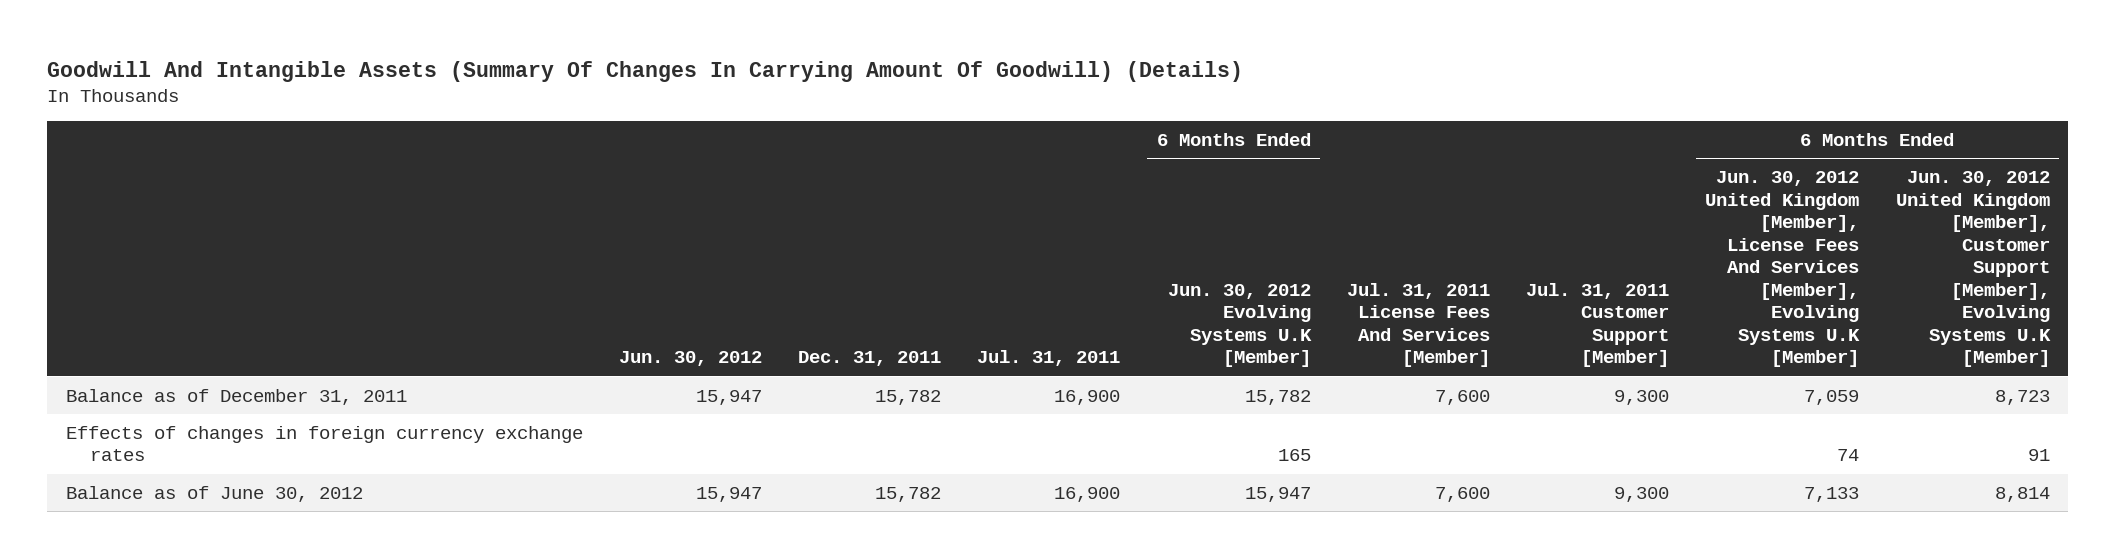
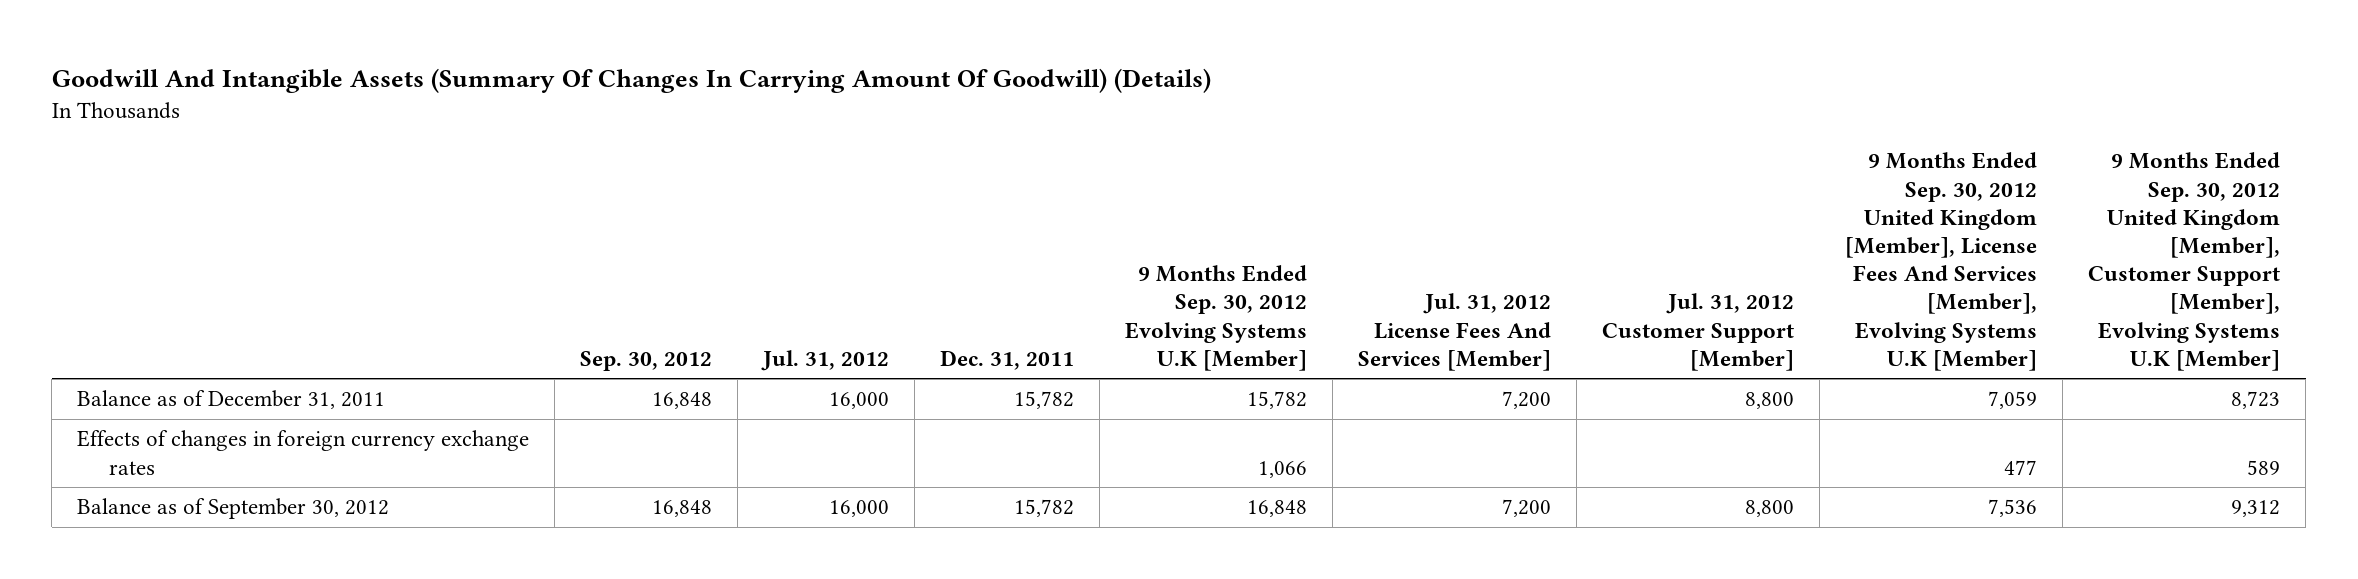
- | Jun. 30, 2012 | Dec. 31, 2011 | Jul. 31, 2011 | 6 Months Ended Jun. 30, 2012 Evolving Systems U.K [Member] | Jul. 31, 2011 License Fees And Services [Member] | Jul. 31, 2011 Customer Support [Member] | 6 Months Ended Jun. 30, 2012 United Kingdom [Member], License Fees And Services [Member], Evolving Systems U.K [Member] | 6 Months Ended Jun. 30, 2012 United Kingdom [Member], Customer Support [Member], Evolving Systems U.K [Member]
+ | Sep. 30, 2012 | Jul. 31, 2012 | Dec. 31, 2011 | 9 Months Ended Sep. 30, 2012 Evolving Systems U.K [Member] | Jul. 31, 2012 License Fees And Services [Member] | Jul. 31, 2012 Customer Support [Member] | 9 Months Ended Sep. 30, 2012 United Kingdom [Member], License Fees And Services [Member], Evolving Systems U.K [Member] | 9 Months Ended Sep. 30, 2012 United Kingdom [Member], Customer Support [Member], Evolving Systems U.K [Member]
- Balance as of June 30, 2012 | 15,947 | 15,782 | 16,900 | 15,947 | 7,600 | 9,300 | 7,133 | 8,814
+ Balance as of September 30, 2012 | 16,848 | 16,000 | 15,782 | 16,848 | 7,200 | 8,800 | 7,536 | 9,312

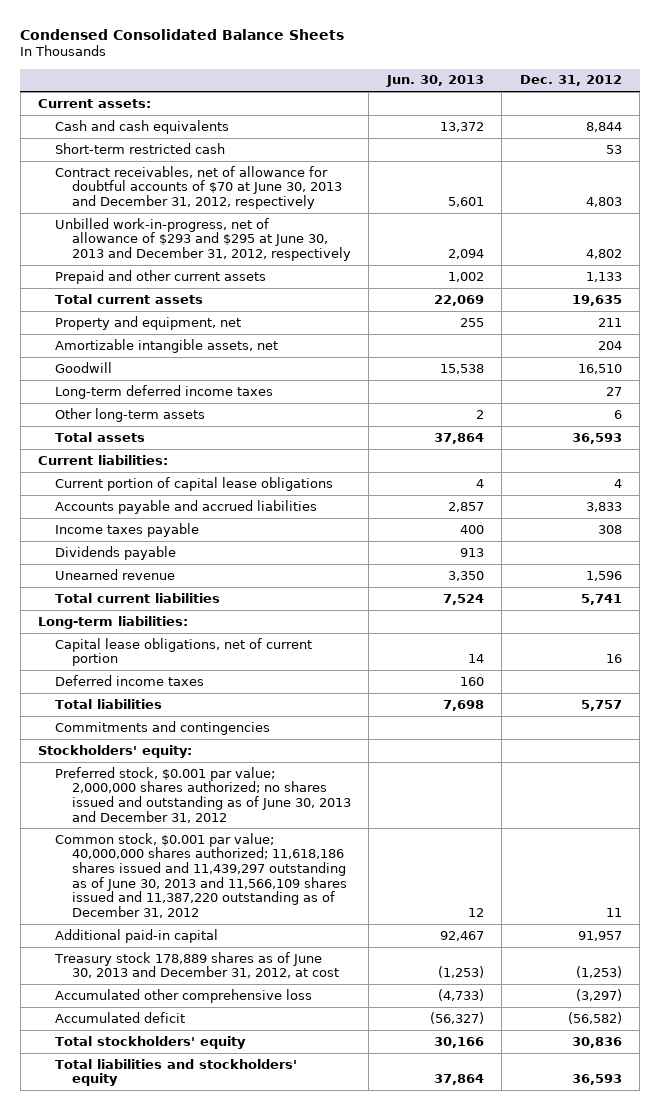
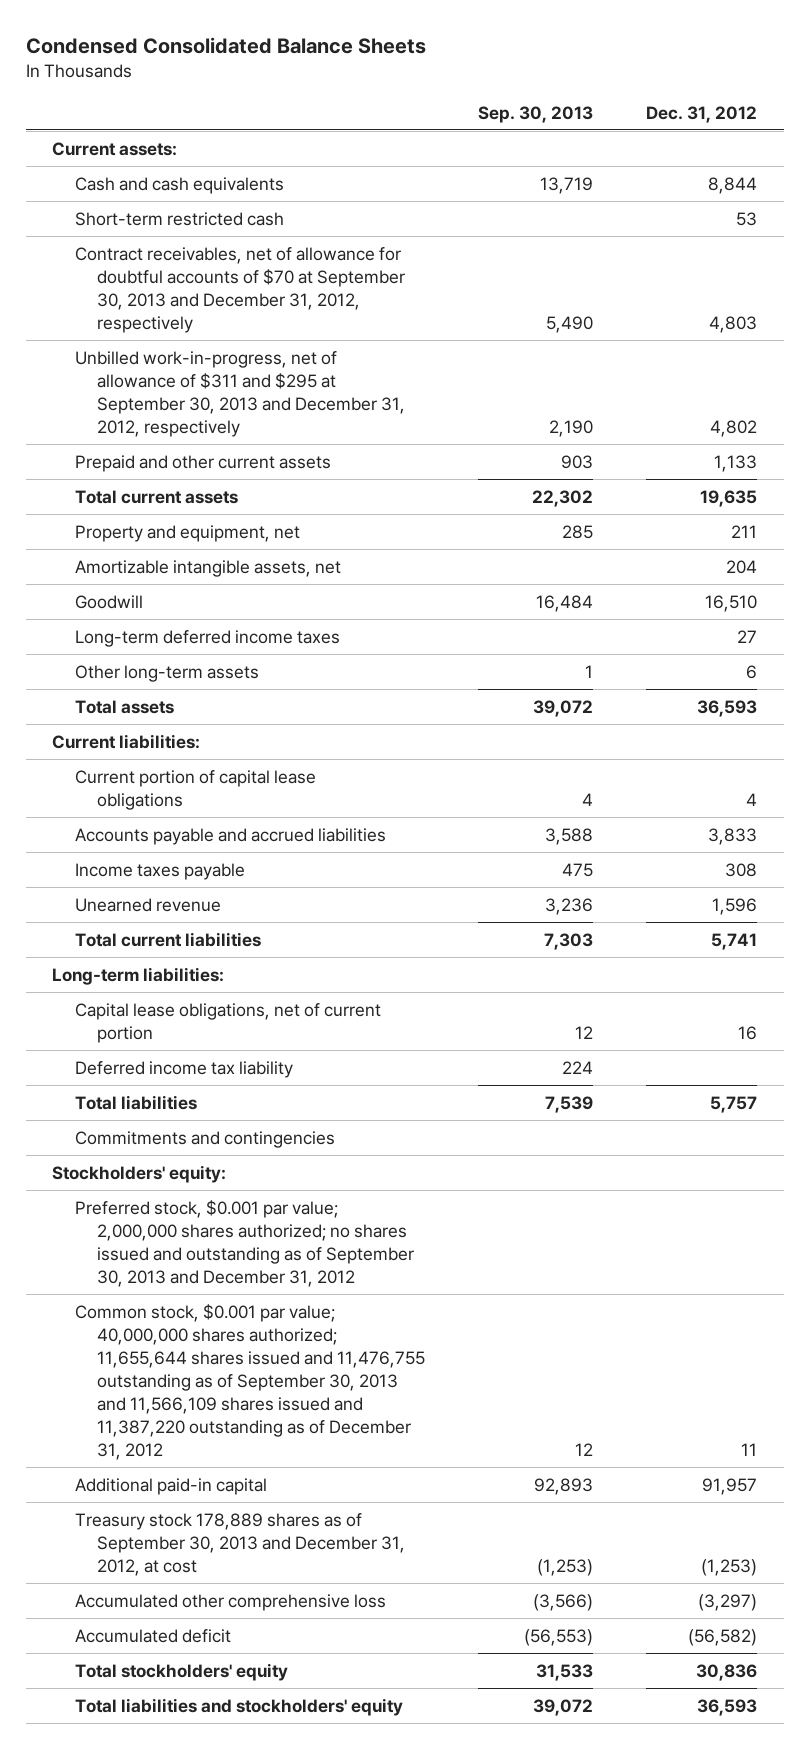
- | Jun. 30, 2013 | Dec. 31, 2012
+ | Sep. 30, 2013 | Dec. 31, 2012
- Contract receivables, net of allowance for doubtful accounts of $70 at June 30, 2013 and December 31, 2012, respectively | 5,601 | 4,803
- Unbilled work-in-progress, net of allowance of $293 and $295 at June 30, 2013 and December 31, 2012, respectively | 2,094 | 4,802
+ Contract receivables, net of allowance for doubtful accounts of $70 at September 30, 2013 and December 31, 2012, respectively | 5,490 | 4,803
+ Unbilled work-in-progress, net of allowance of $311 and $295 at September 30, 2013 and December 31, 2012, respectively | 2,190 | 4,802
- Dividends payable | 913 |
- Deferred income taxes | 160 |
+ Deferred income tax liability | 224 |
- Preferred stock, $0.001 par value; 2,000,000 shares authorized; no shares issued and outstanding as of June 30, 2013 and December 31, 2012
- Common stock, $0.001 par value; 40,000,000 shares authorized; 11,618,186 shares issued and 11,439,297 outstanding as of June 30, 2013 and 11,566,109 shares issued and 11,387,220 outstanding as of December 31, 2012 | 12 | 11
+ Preferred stock, $0.001 par value; 2,000,000 shares authorized; no shares issued and outstanding as of September 30, 2013 and December 31, 2012
+ Common stock, $0.001 par value; 40,000,000 shares authorized; 11,655,644 shares issued and 11,476,755 outstanding as of September 30, 2013 and 11,566,109 shares issued and 11,387,220 outstanding as of December 31, 2012 | 12 | 11
- Treasury stock 178,889 shares as of June 30, 2013 and December 31, 2012, at cost | (1,253) | (1,253)
+ Treasury stock 178,889 shares as of September 30, 2013 and December 31, 2012, at cost | (1,253) | (1,253)

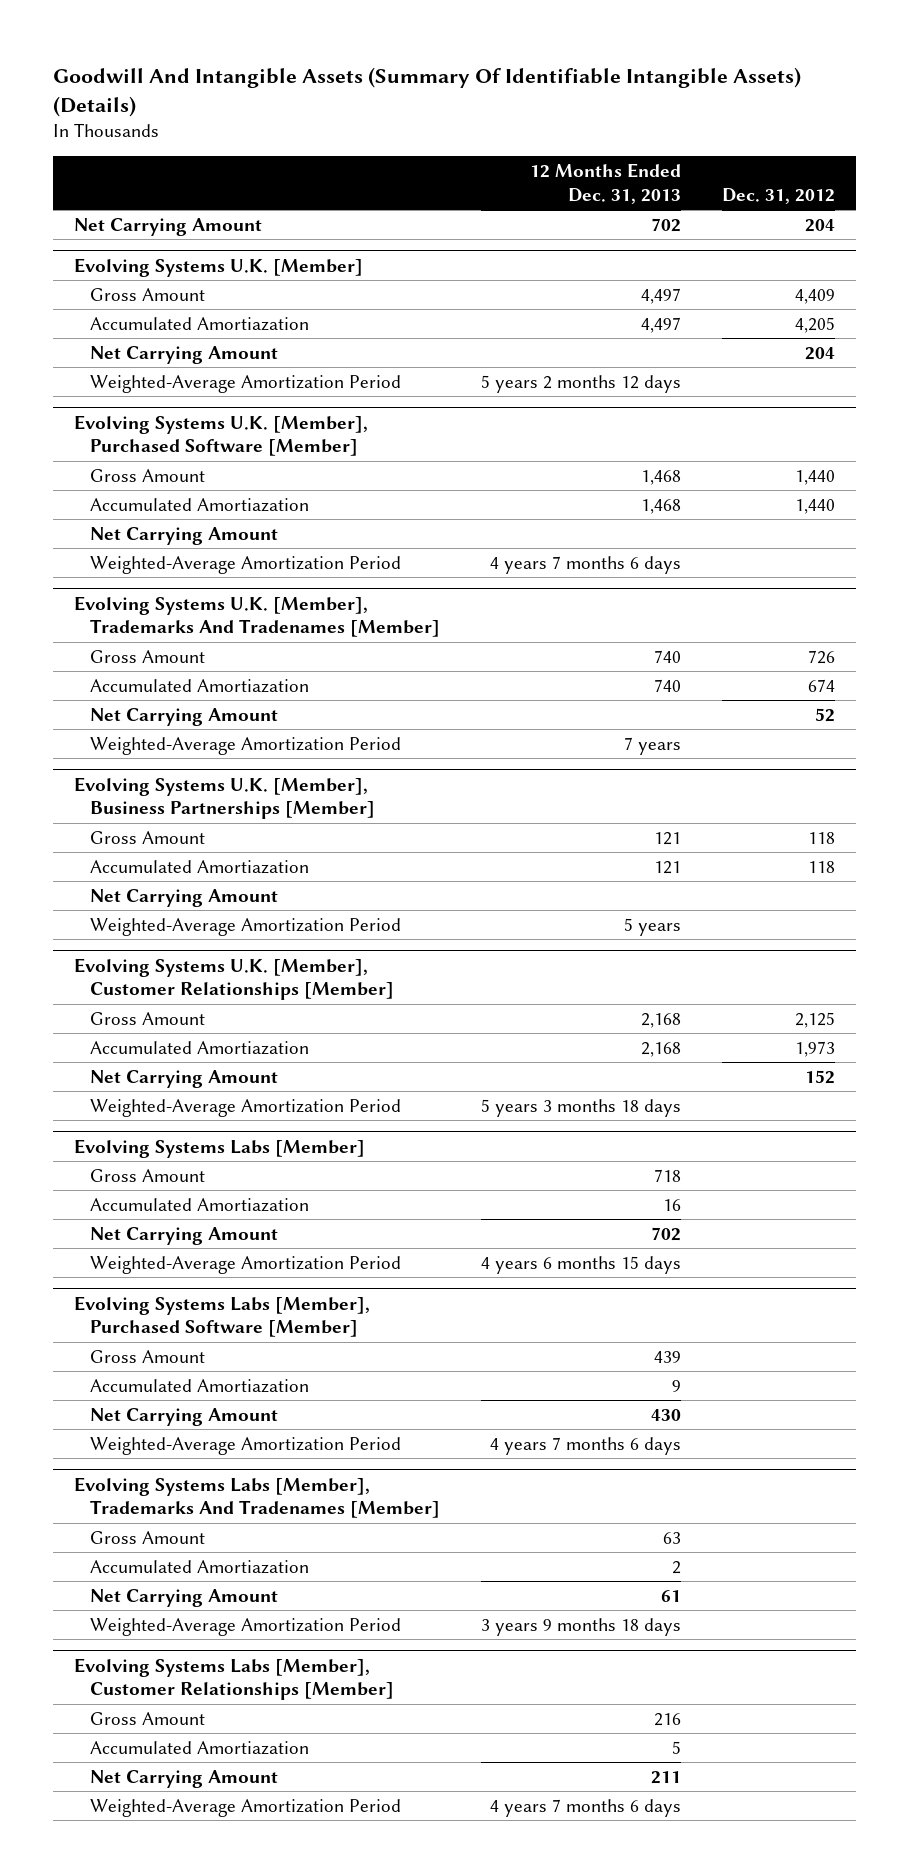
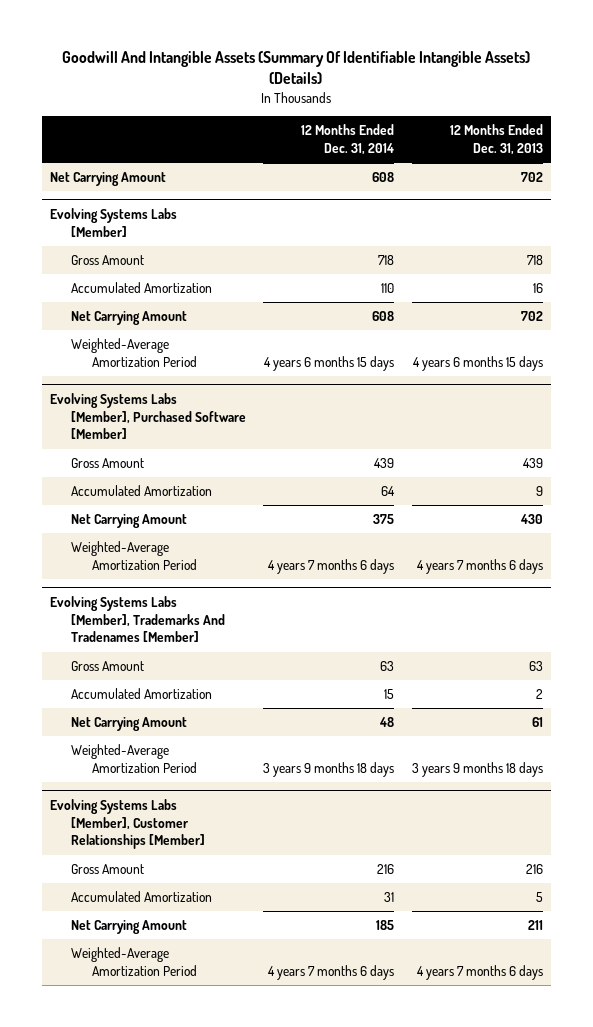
- | 12 Months Ended Dec. 31, 2013 | Dec. 31, 2012
+ | 12 Months Ended Dec. 31, 2014 | 12 Months Ended Dec. 31, 2013
- Evolving Systems U.K. [Member]
- Gross Amount | 4,497 | 4,409
- Accumulated Amortiazation | 4,497 | 4,205
- Net Carrying Amount | | 204
- Weighted-Average Amortization Period | 5 years 2 months 12 days |
- Evolving Systems U.K. [Member], Purchased Software [Member]
- Gross Amount | 1,468 | 1,440
- Accumulated Amortiazation | 1,468 | 1,440
- Net Carrying Amount
- Weighted-Average Amortization Period | 4 years 7 months 6 days |
- Evolving Systems U.K. [Member], Trademarks And Tradenames [Member]
- Gross Amount | 740 | 726
- Accumulated Amortiazation | 740 | 674
- Net Carrying Amount | | 52
- Weighted-Average Amortization Period | 7 years |
- Evolving Systems U.K. [Member], Business Partnerships [Member]
- Gross Amount | 121 | 118
- Accumulated Amortiazation | 121 | 118
- Net Carrying Amount
- Weighted-Average Amortization Period | 5 years |
- Evolving Systems U.K. [Member], Customer Relationships [Member]
- Gross Amount | 2,168 | 2,125
- Accumulated Amortiazation | 2,168 | 1,973
- Net Carrying Amount | | 152
- Weighted-Average Amortization Period | 5 years 3 months 18 days |
@ Evolving Systems Labs [Member]
- Accumulated Amortiazation | 16 |
+ Accumulated Amortization | 110 | 16
@ Evolving Systems Labs [Member], Purchased Software [Member]
- Accumulated Amortiazation | 9 |
+ Accumulated Amortization | 64 | 9
@ Evolving Systems Labs [Member], Trademarks And Tradenames [Member]
- Accumulated Amortiazation | 2 |
+ Accumulated Amortization | 15 | 2
@ Evolving Systems Labs [Member], Customer Relationships [Member]
- Accumulated Amortiazation | 5 |
+ Accumulated Amortization | 31 | 5

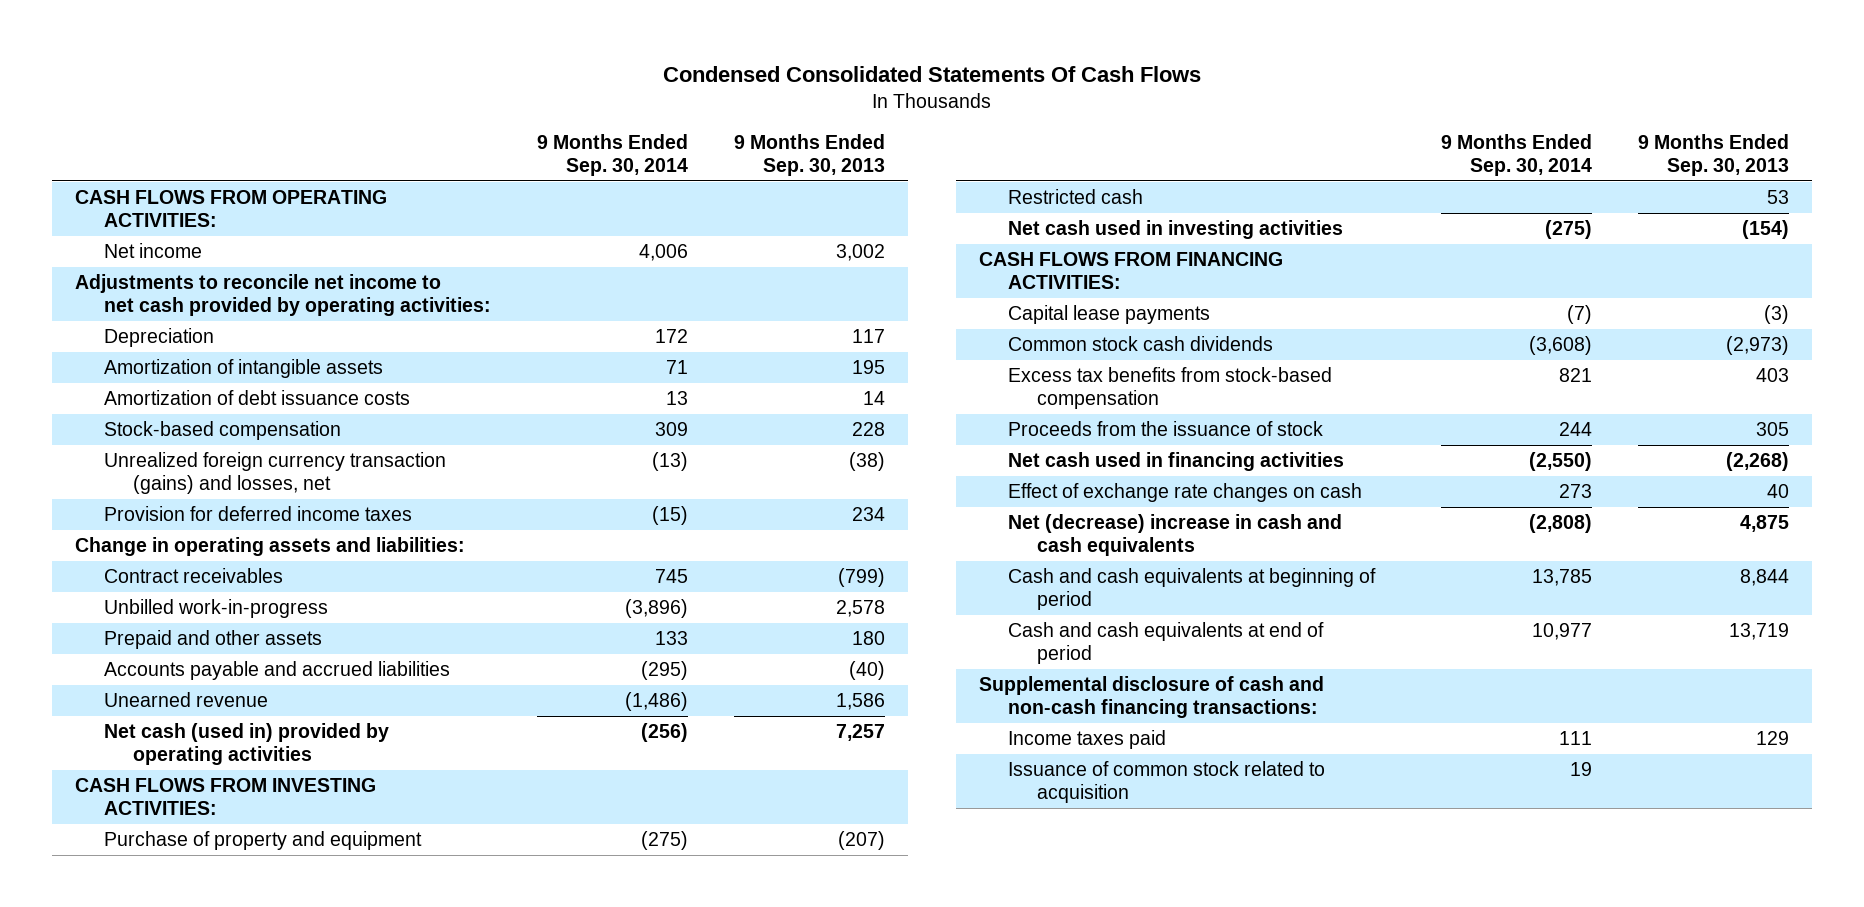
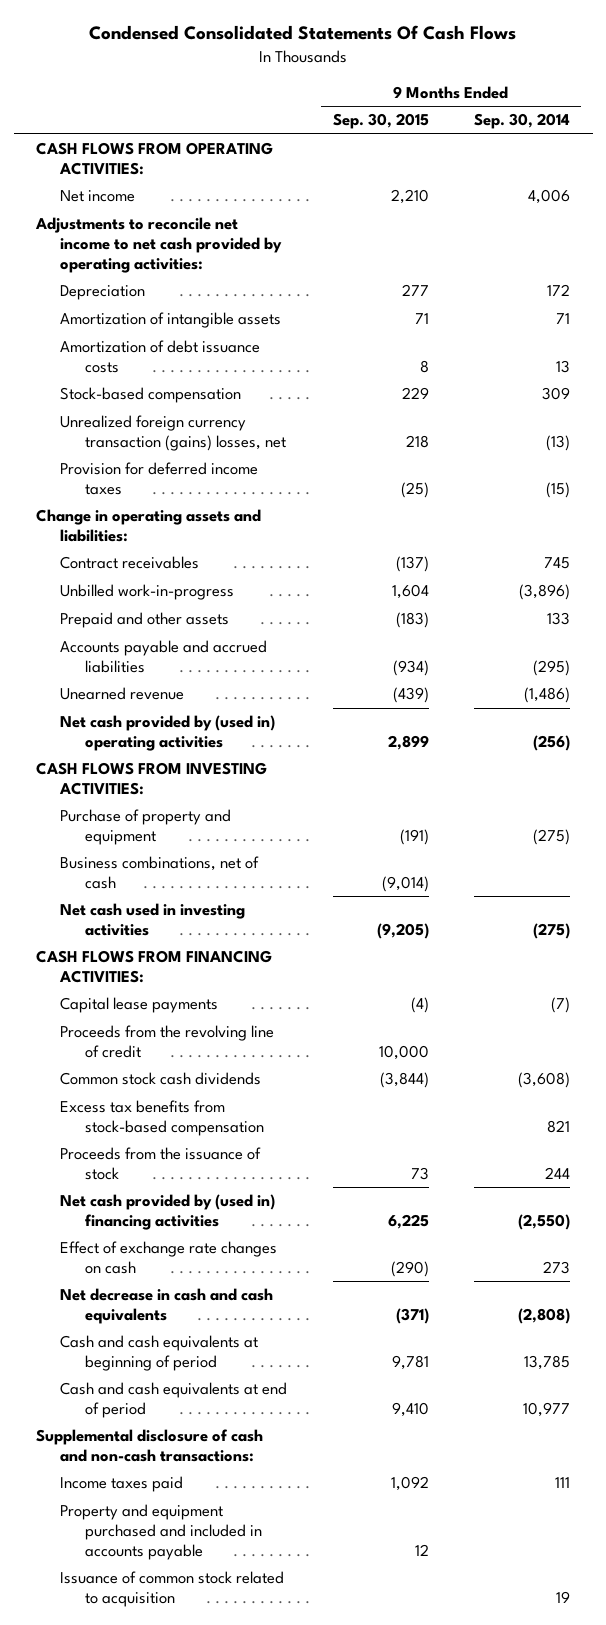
- | 9 Months Ended Sep. 30, 2014 | 9 Months Ended Sep. 30, 2013
+ | 9 Months Ended Sep. 30, 2015 | 9 Months Ended Sep. 30, 2014
- Unrealized foreign currency transaction (gains) and losses, net | (13) | (38)
+ Unrealized foreign currency transaction (gains) losses, net | 218 | (13)
- Net cash (used in) provided by operating activities | (256) | 7,257
+ Net cash provided by (used in) operating activities | 2,899 | (256)
- Restricted cash | | 53
+ Business combinations, net of cash | (9,014) |
+ Proceeds from the revolving line of credit | 10,000 |
- Net cash used in financing activities | (2,550) | (2,268)
+ Net cash provided by (used in) financing activities | 6,225 | (2,550)
- Net (decrease) increase in cash and cash equivalents | (2,808) | 4,875
+ Net decrease in cash and cash equivalents | (371) | (2,808)
- Supplemental disclosure of cash and non-cash financing transactions:
+ Supplemental disclosure of cash and non-cash transactions:
+ Property and equipment purchased and included in accounts payable | 12 |

